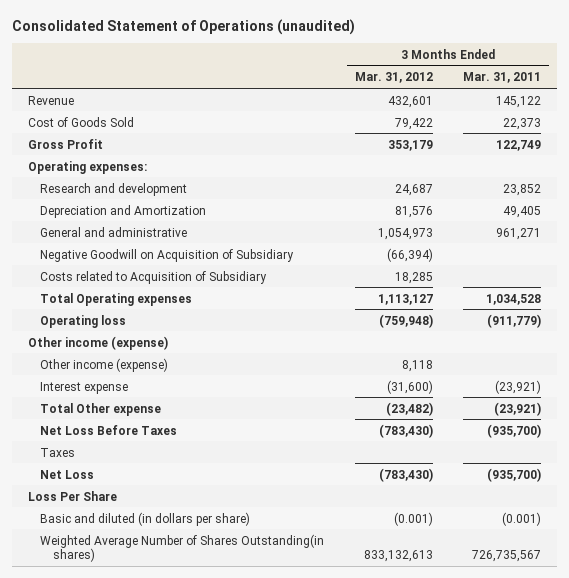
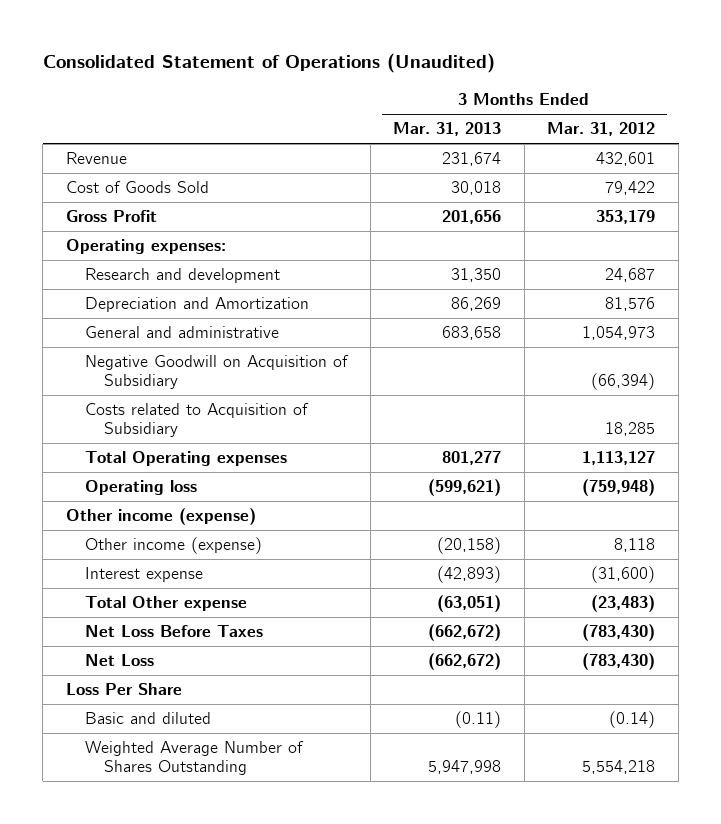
- Consolidated Statement of Operations (unaudited)
+ Consolidated Statement of Operations (Unaudited)
- | 3 Months Ended Mar. 31, 2012 | 3 Months Ended Mar. 31, 2011
+ | 3 Months Ended Mar. 31, 2013 | 3 Months Ended Mar. 31, 2012
- Total Other expense | (23,482) | (23,921)
+ Total Other expense | (63,051) | (23,483)
- Taxes
- Basic and diluted (in dollars per share) | (0.001) | (0.001)
- Weighted Average Number of Shares Outstanding(in shares) | 833,132,613 | 726,735,567
+ Basic and diluted | (0.11) | (0.14)
+ Weighted Average Number of Shares Outstanding | 5,947,998 | 5,554,218

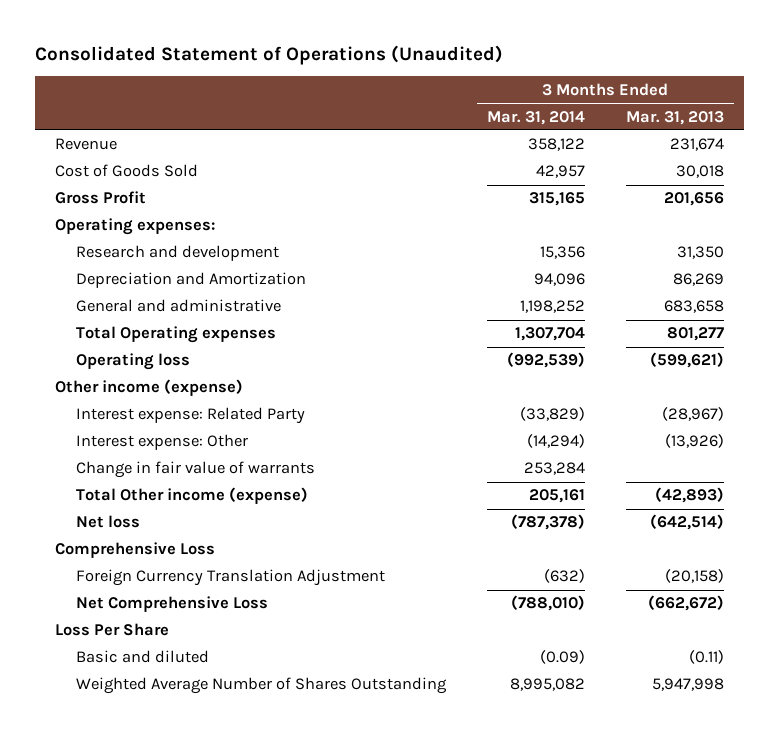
- | 3 Months Ended Mar. 31, 2013 | 3 Months Ended Mar. 31, 2012
+ | 3 Months Ended Mar. 31, 2014 | 3 Months Ended Mar. 31, 2013
- Negative Goodwill on Acquisition of Subsidiary | | (66,394)
- Costs related to Acquisition of Subsidiary | | 18,285
- Other income (expense) | (20,158) | 8,118
- Interest expense | (42,893) | (31,600)
- Total Other expense | (63,051) | (23,483)
- Net Loss Before Taxes | (662,672) | (783,430)
- Net Loss | (662,672) | (783,430)
+ Interest expense: Related Party | (33,829) | (28,967)
+ Interest expense: Other | (14,294) | (13,926)
+ Change in fair value of warrants | 253,284 |
+ Total Other income (expense) | 205,161 | (42,893)
+ Net loss | (787,378) | (642,514)
+ Comprehensive Loss
+ Foreign Currency Translation Adjustment | (632) | (20,158)
+ Net Comprehensive Loss | (788,010) | (662,672)

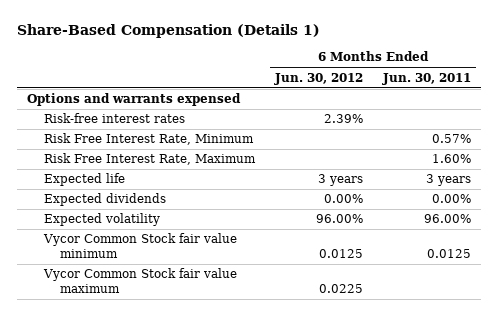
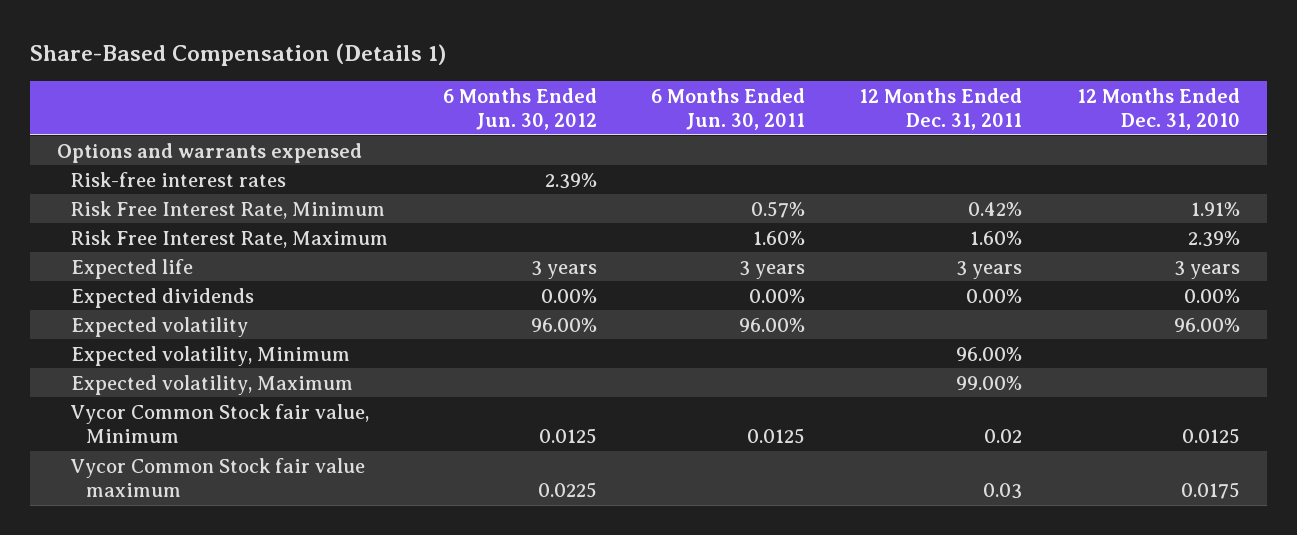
- | 6 Months Ended Jun. 30, 2012 | 6 Months Ended Jun. 30, 2011
+ | 6 Months Ended Jun. 30, 2012 | 6 Months Ended Jun. 30, 2011 | 12 Months Ended Dec. 31, 2011 | 12 Months Ended Dec. 31, 2010
- Vycor Common Stock fair value minimum | 0.0125 | 0.0125
+ Expected volatility, Minimum | | | 96.00% |
+ Expected volatility, Maximum | | | 99.00% |
+ Vycor Common Stock fair value, Minimum | 0.0125 | 0.0125 | 0.02 | 0.0125

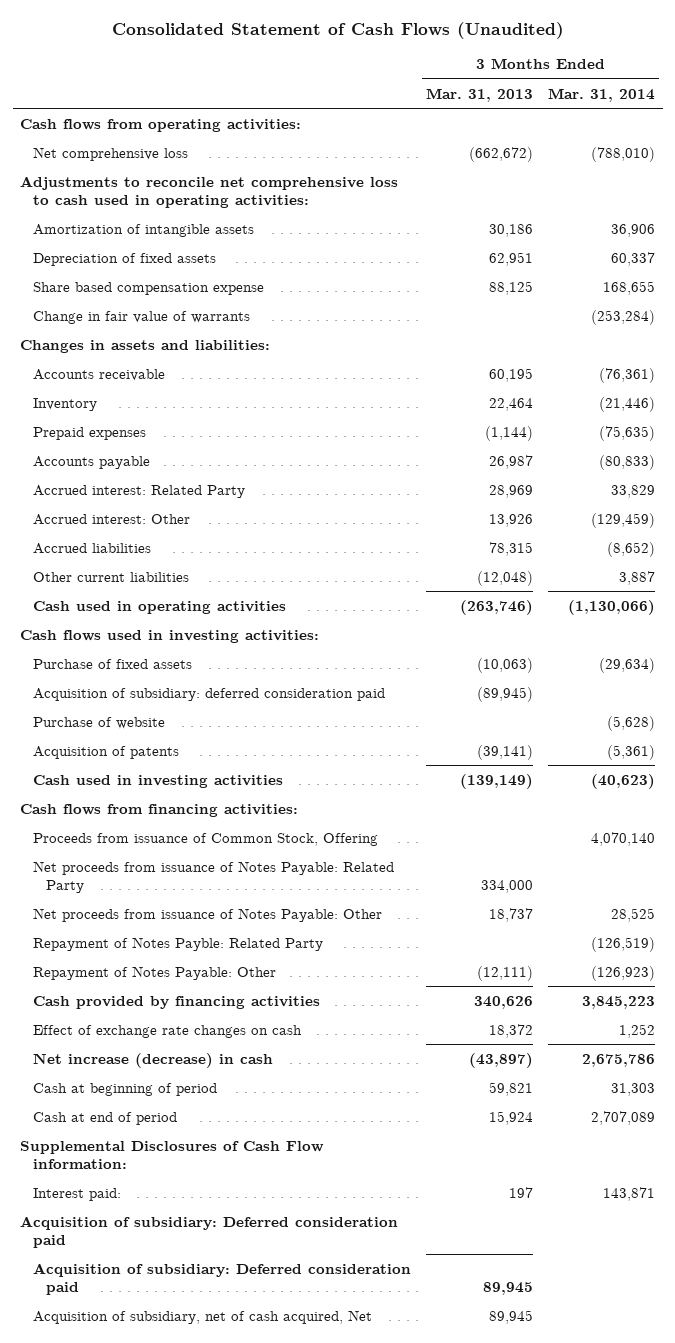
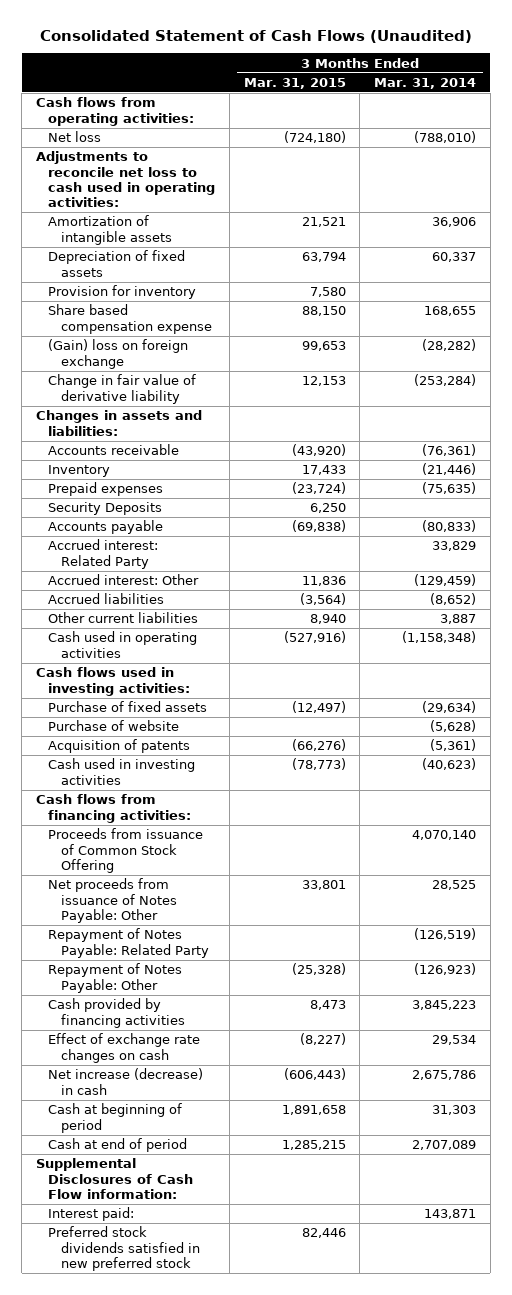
- | 3 Months Ended Mar. 31, 2013 | 3 Months Ended Mar. 31, 2014
+ | 3 Months Ended Mar. 31, 2015 | 3 Months Ended Mar. 31, 2014
- Net comprehensive loss | (662,672) | (788,010)
- Adjustments to reconcile net comprehensive loss to cash used in operating activities:
+ Net loss | (724,180) | (788,010)
+ Adjustments to reconcile net loss to cash used in operating activities:
+ Provision for inventory | 7,580 |
- Change in fair value of warrants | | (253,284)
+ (Gain) loss on foreign exchange | 99,653 | (28,282)
+ Change in fair value of derivative liability | 12,153 | (253,284)
+ Security Deposits | 6,250 |
- Cash used in operating activities | (263,746) | (1,130,066)
+ Cash used in operating activities | (527,916) | (1,158,348)
- Acquisition of subsidiary: deferred consideration paid | (89,945) |
- Proceeds from issuance of Common Stock, Offering | | 4,070,140
- Net proceeds from issuance of Notes Payable: Related Party | 334,000 |
+ Proceeds from issuance of Common Stock Offering | | 4,070,140
- Repayment of Notes Payble: Related Party | | (126,519)
+ Repayment of Notes Payable: Related Party | | (126,519)
- Effect of exchange rate changes on cash | 18,372 | 1,252
+ Effect of exchange rate changes on cash | (8,227) | 29,534
- Acquisition of subsidiary: Deferred consideration paid
- Acquisition of subsidiary: Deferred consideration paid | 89,945 |
- Acquisition of subsidiary, net of cash acquired, Net | 89,945 |
+ Preferred stock dividends satisfied in new preferred stock | 82,446 |

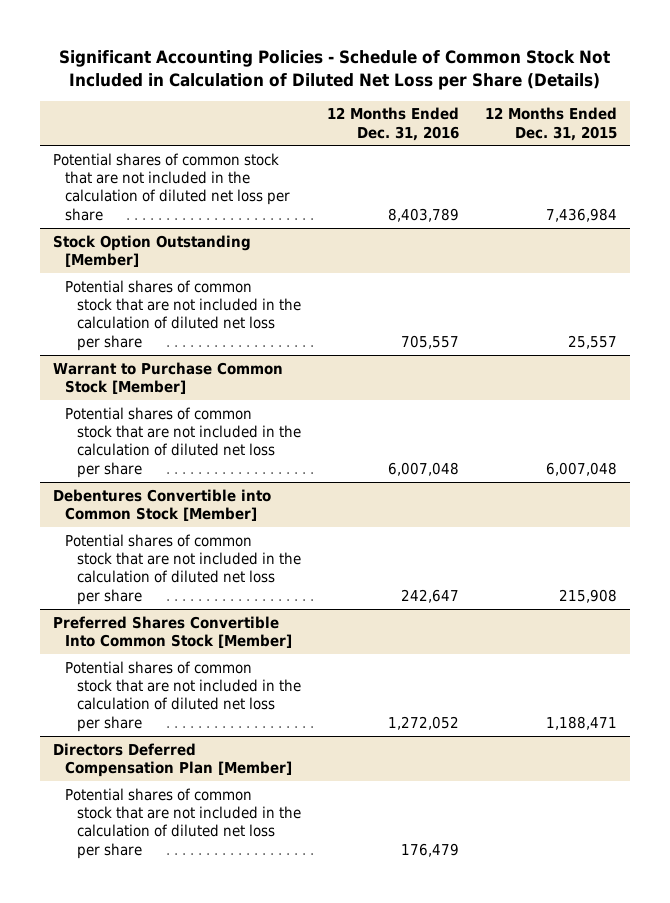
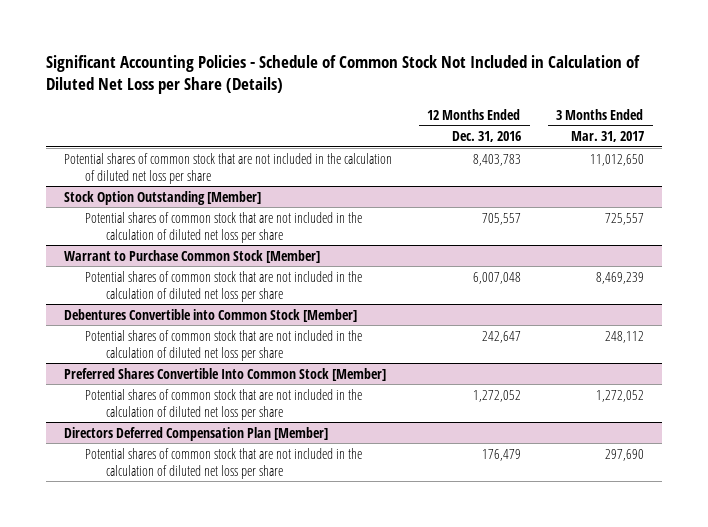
- | 12 Months Ended Dec. 31, 2016 | 12 Months Ended Dec. 31, 2015
+ | 12 Months Ended Dec. 31, 2016 | 3 Months Ended Mar. 31, 2017
- Potential shares of common stock that are not included in the calculation of diluted net loss per share | 8,403,789 | 7,436,984
+ Potential shares of common stock that are not included in the calculation of diluted net loss per share | 8,403,783 | 11,012,650

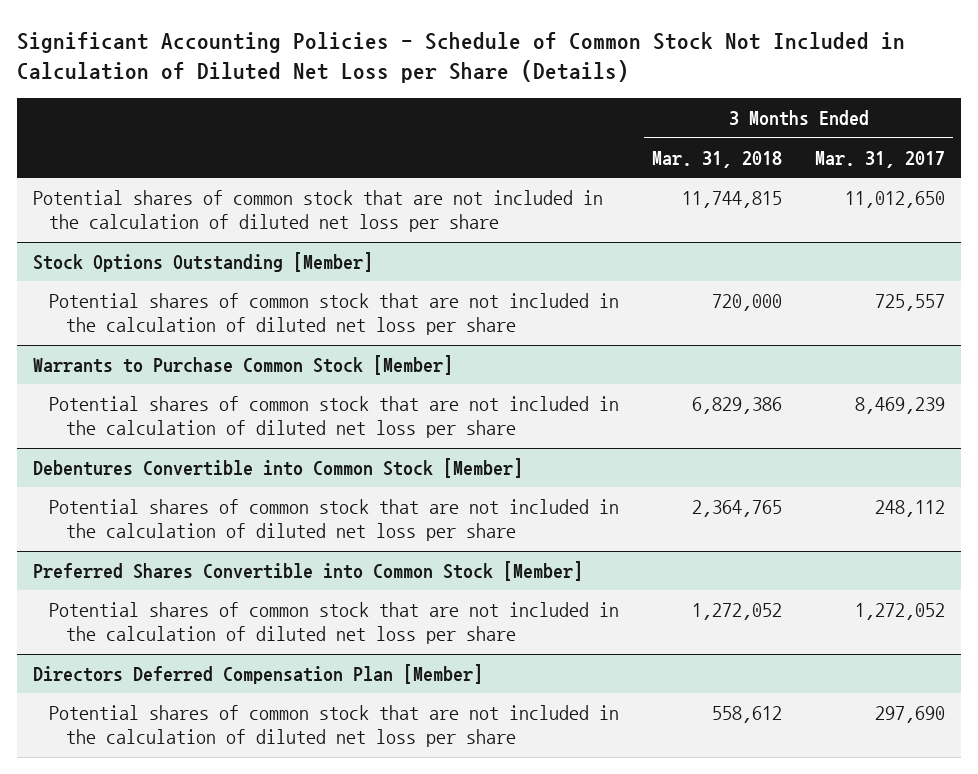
- | 12 Months Ended Dec. 31, 2016 | 3 Months Ended Mar. 31, 2017
+ | 3 Months Ended Mar. 31, 2018 | 3 Months Ended Mar. 31, 2017
- Stock Option Outstanding [Member]
+ Stock Options Outstanding [Member]
- Warrant to Purchase Common Stock [Member]
+ Warrants to Purchase Common Stock [Member]
- Preferred Shares Convertible Into Common Stock [Member]
+ Preferred Shares Convertible into Common Stock [Member]

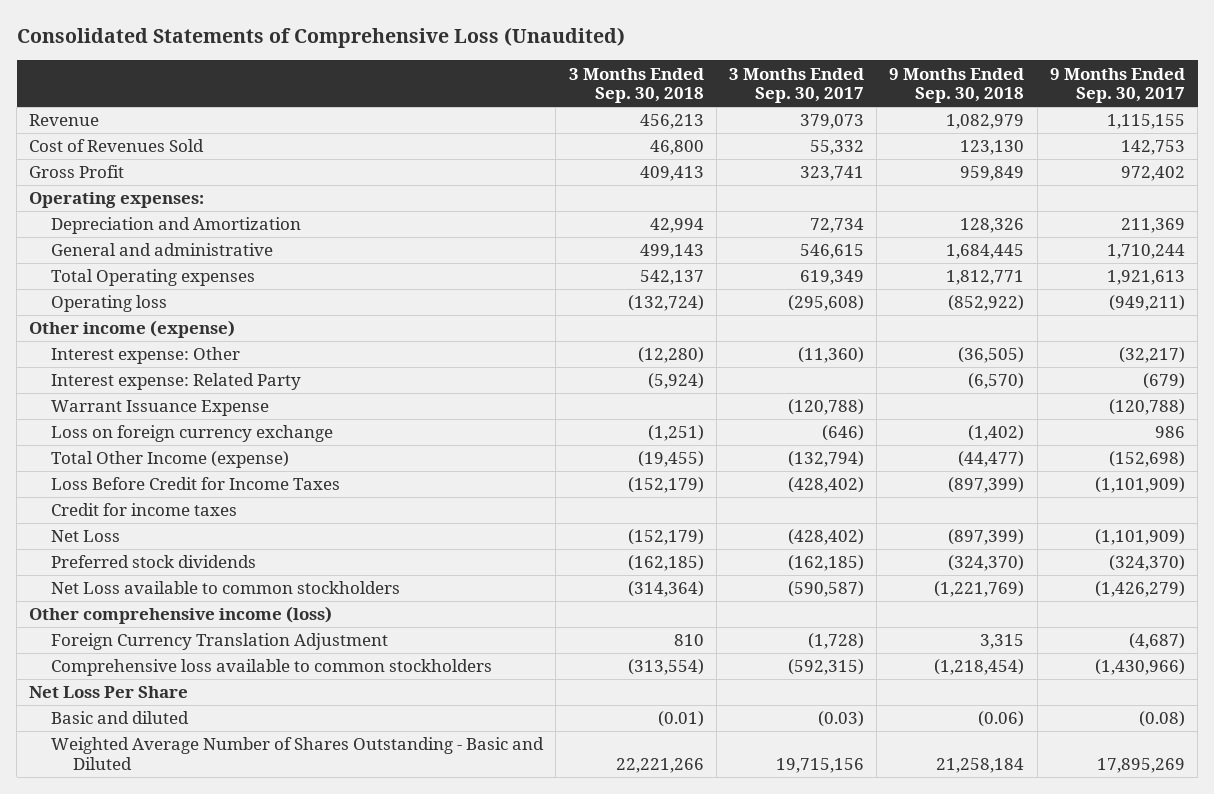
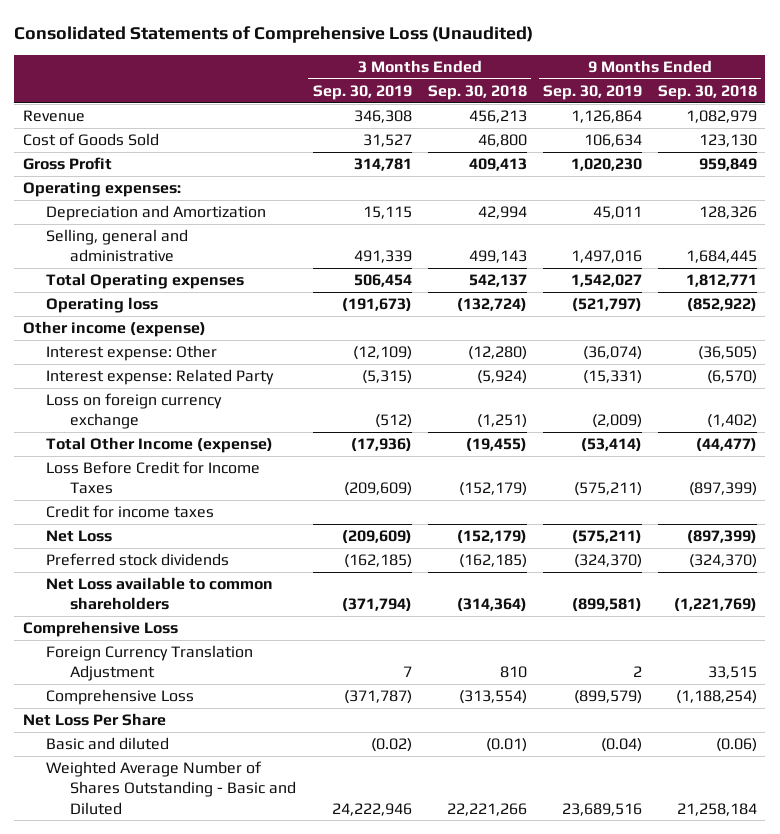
- | 3 Months Ended Sep. 30, 2018 | 3 Months Ended Sep. 30, 2017 | 9 Months Ended Sep. 30, 2018 | 9 Months Ended Sep. 30, 2017
+ | 3 Months Ended Sep. 30, 2019 | 3 Months Ended Sep. 30, 2018 | 9 Months Ended Sep. 30, 2019 | 9 Months Ended Sep. 30, 2018
- Cost of Revenues Sold | 46,800 | 55,332 | 123,130 | 142,753
+ Cost of Goods Sold | 31,527 | 46,800 | 106,634 | 123,130
- General and administrative | 499,143 | 546,615 | 1,684,445 | 1,710,244
+ Selling, general and administrative | 491,339 | 499,143 | 1,497,016 | 1,684,445
- Warrant Issuance Expense | | (120,788) | | (120,788)
- Net Loss available to common stockholders | (314,364) | (590,587) | (1,221,769) | (1,426,279)
- Other comprehensive income (loss)
- Foreign Currency Translation Adjustment | 810 | (1,728) | 3,315 | (4,687)
- Comprehensive loss available to common stockholders | (313,554) | (592,315) | (1,218,454) | (1,430,966)
+ Net Loss available to common shareholders | (371,794) | (314,364) | (899,581) | (1,221,769)
+ Comprehensive Loss
+ Foreign Currency Translation Adjustment | 7 | 810 | 2 | 33,515
+ Comprehensive Loss | (371,787) | (313,554) | (899,579) | (1,188,254)

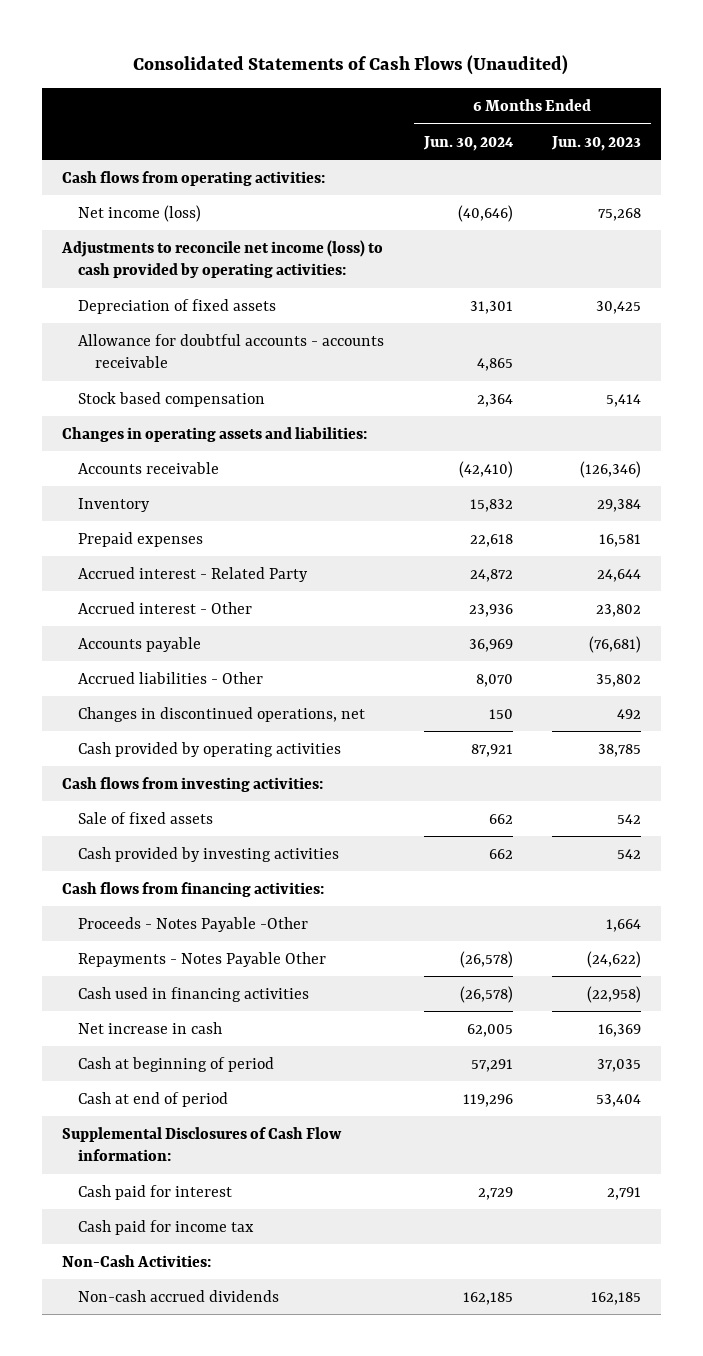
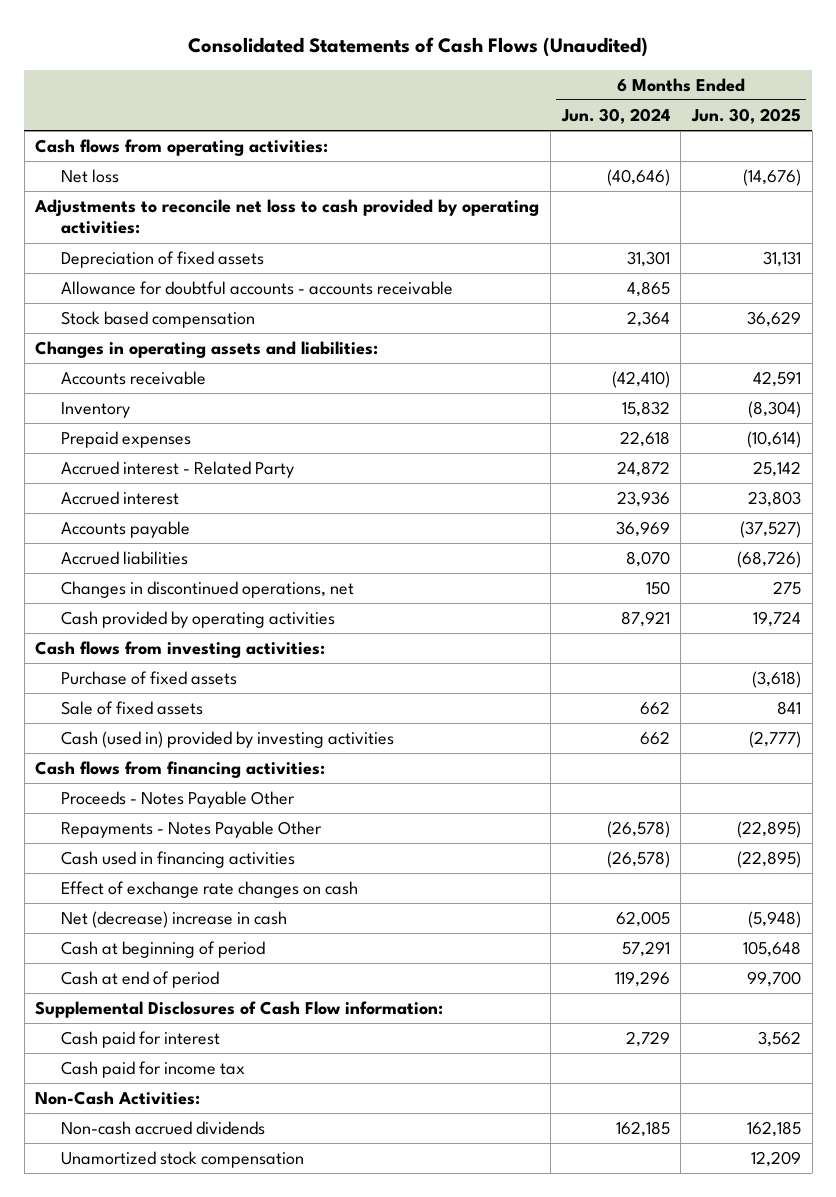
- | 6 Months Ended Jun. 30, 2024 | 6 Months Ended Jun. 30, 2023
+ | 6 Months Ended Jun. 30, 2024 | 6 Months Ended Jun. 30, 2025
- Net income (loss) | (40,646) | 75,268
- Adjustments to reconcile net income (loss) to cash provided by operating activities:
+ Net loss | (40,646) | (14,676)
+ Adjustments to reconcile net loss to cash provided by operating activities:
- Accrued interest - Other | 23,936 | 23,802
+ Accrued interest | 23,936 | 23,803
- Accrued liabilities - Other | 8,070 | 35,802
+ Accrued liabilities | 8,070 | (68,726)
+ Purchase of fixed assets | | (3,618)
- Cash provided by investing activities | 662 | 542
+ Cash (used in) provided by investing activities | 662 | (2,777)
- Proceeds - Notes Payable -Other | | 1,664
+ Proceeds - Notes Payable Other
- Net increase in cash | 62,005 | 16,369
+ Effect of exchange rate changes on cash
+ Net (decrease) increase in cash | 62,005 | (5,948)
+ Unamortized stock compensation | | 12,209

